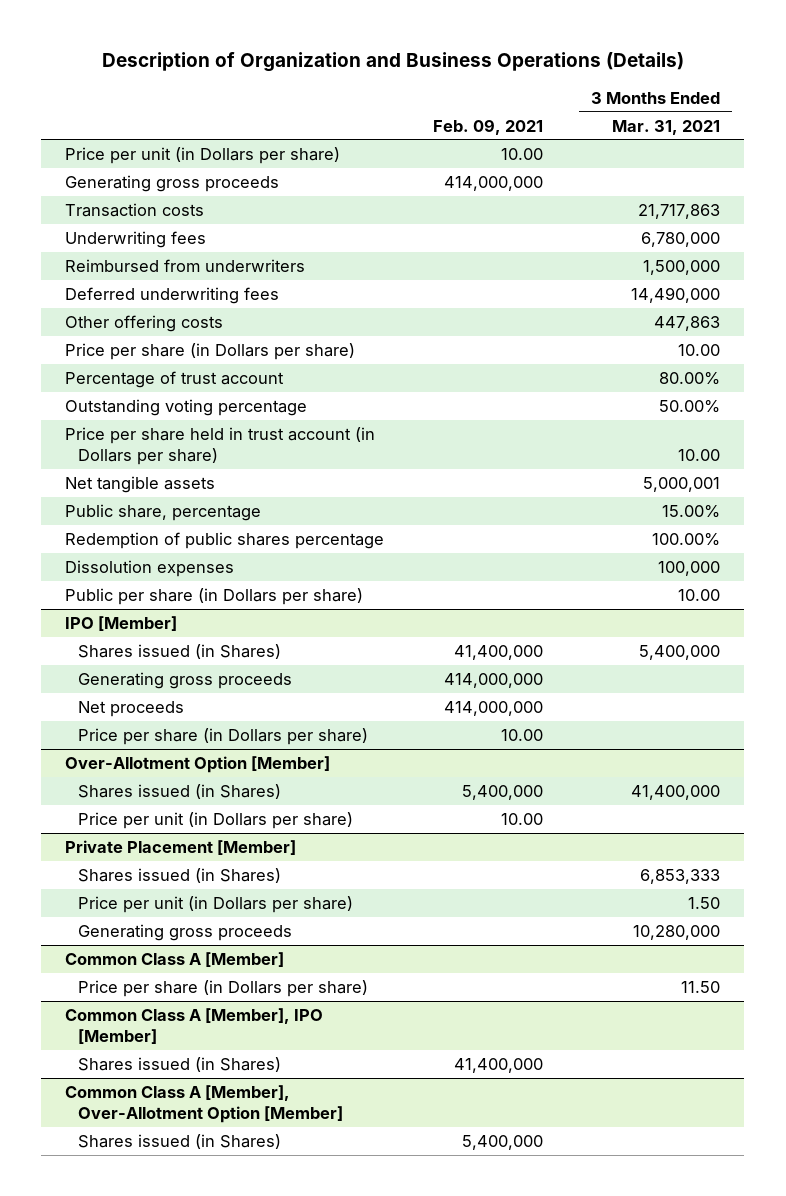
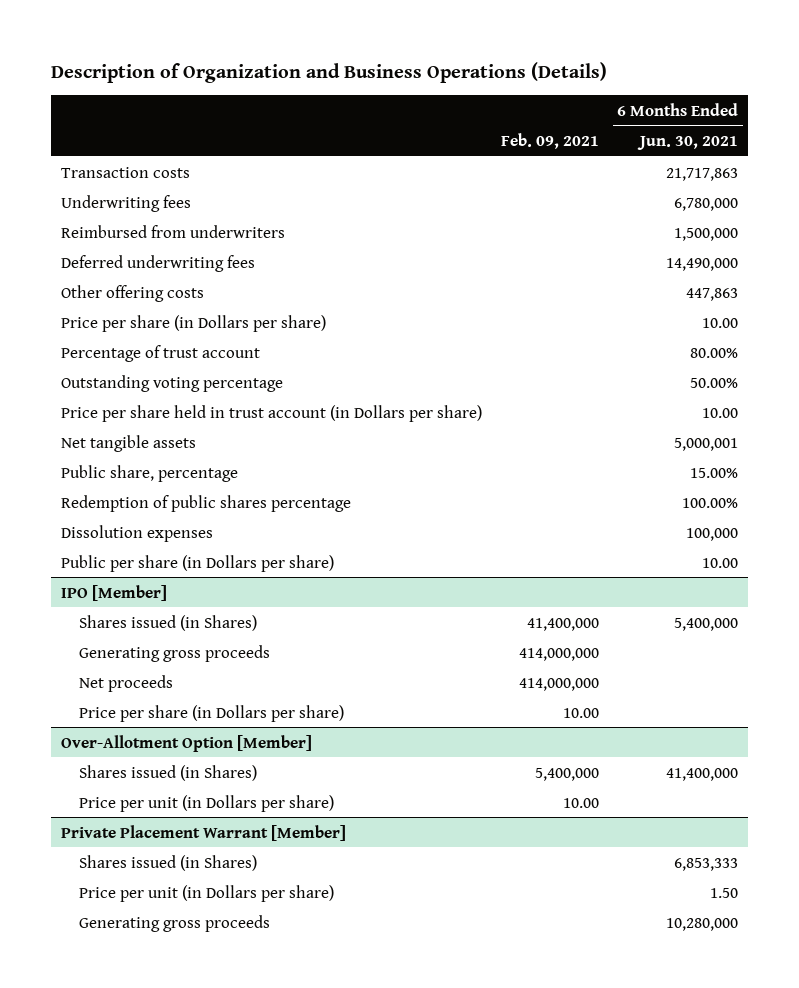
- | Feb. 09, 2021 | 3 Months Ended Mar. 31, 2021
+ | Feb. 09, 2021 | 6 Months Ended Jun. 30, 2021
- Price per unit (in Dollars per share) | 10.00 |
- Generating gross proceeds | 414,000,000 |
- Private Placement [Member]
+ Private Placement Warrant [Member]
- Common Class A [Member]
- Price per share (in Dollars per share) | | 11.50
- Common Class A [Member], IPO [Member]
- Shares issued (in Shares) | 41,400,000 |
- Common Class A [Member], Over-Allotment Option [Member]
- Shares issued (in Shares) | 5,400,000 |

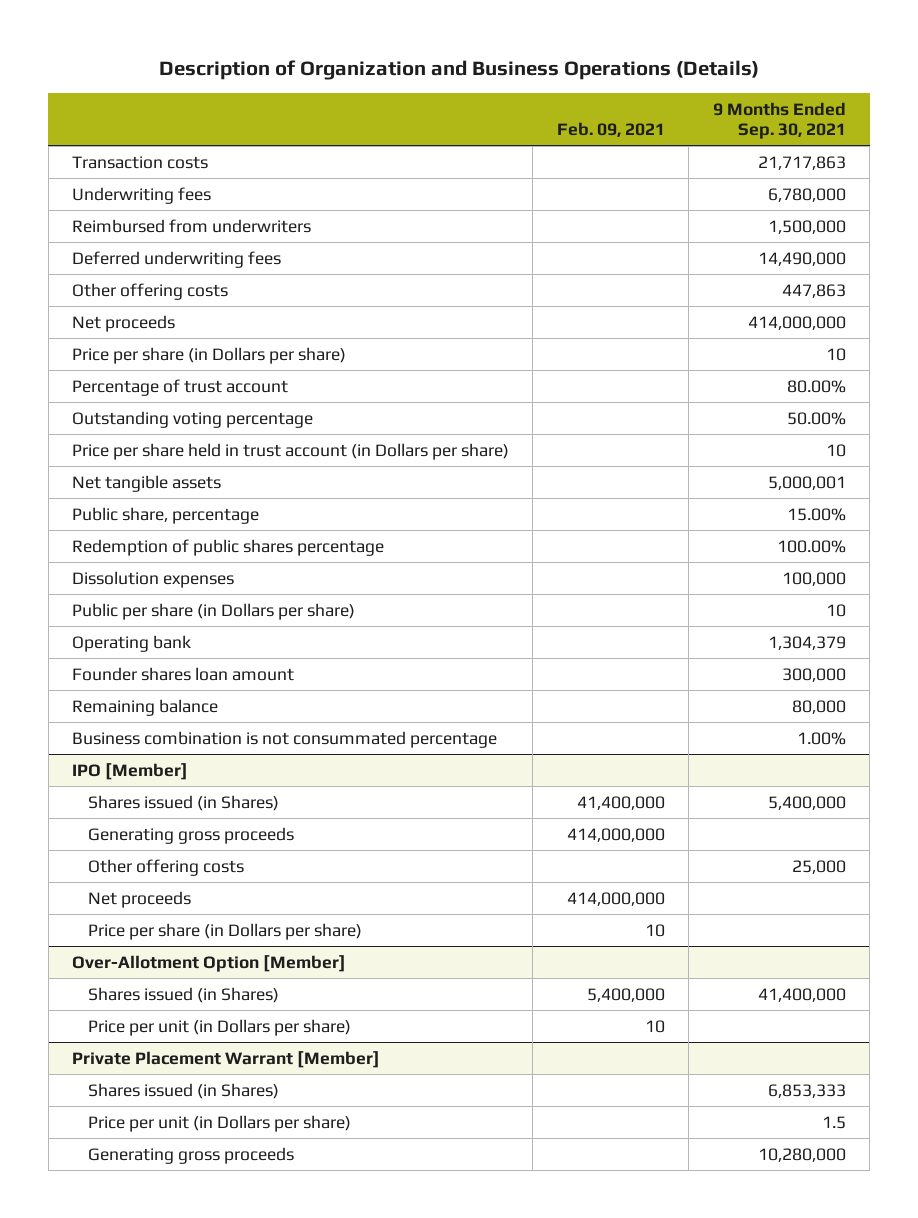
- | Feb. 09, 2021 | 6 Months Ended Jun. 30, 2021
+ | Feb. 09, 2021 | 9 Months Ended Sep. 30, 2021
+ Net proceeds | | 414,000,000
+ Operating bank | | 1,304,379
+ Founder shares loan amount | | 300,000
+ Remaining balance | | 80,000
+ Business combination is not consummated percentage | | 1.00%
@ IPO [Member]
+ Other offering costs | | 25,000
- Price per share (in Dollars per share) | 10.00 |
+ Price per share (in Dollars per share) | 10 |
@ Over-Allotment Option [Member]
- Price per unit (in Dollars per share) | 10.00 |
+ Price per unit (in Dollars per share) | 10 |

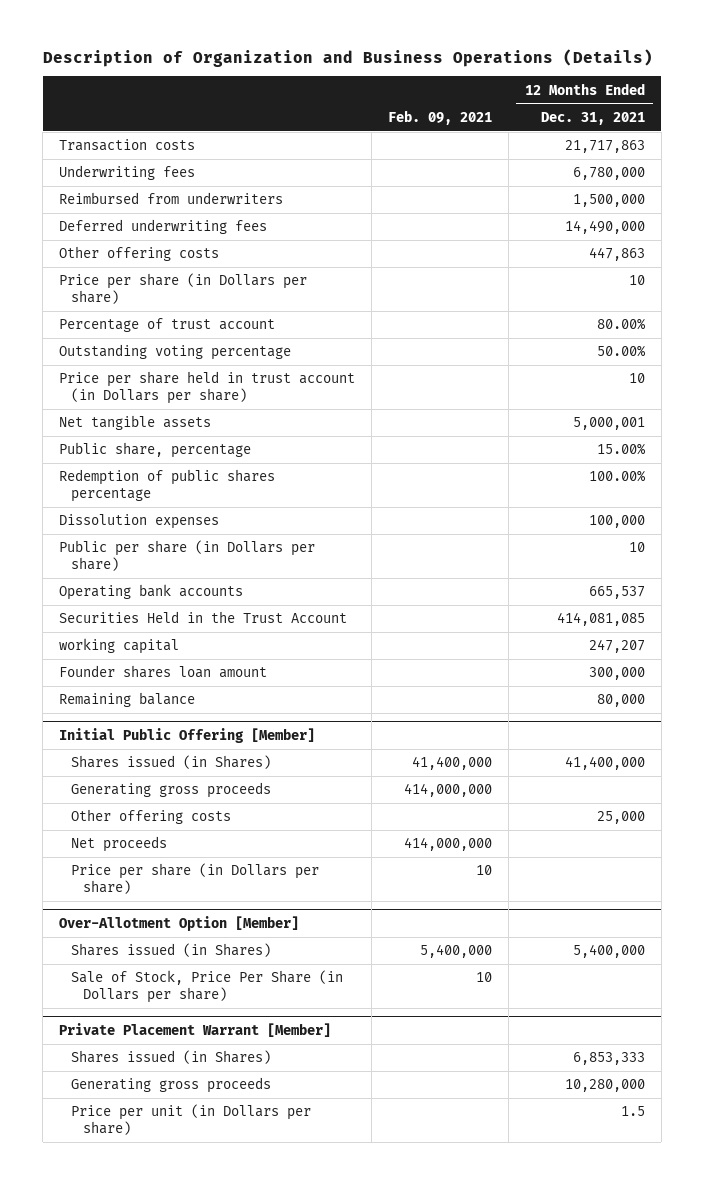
- | Feb. 09, 2021 | 9 Months Ended Sep. 30, 2021
+ | Feb. 09, 2021 | 12 Months Ended Dec. 31, 2021
- Net proceeds | | 414,000,000
- Operating bank | | 1,304,379
+ Operating bank accounts | | 665,537
+ Securities Held in the Trust Account | | 414,081,085
+ working capital | | 247,207
- Business combination is not consummated percentage | | 1.00%
- IPO [Member]
+ Initial Public Offering [Member]
@ Over-Allotment Option [Member]
- Price per unit (in Dollars per share) | 10 |
+ Sale of Stock, Price Per Share (in Dollars per share) | 10 |
@ Private Placement Warrant [Member]
moved down: Price per unit (in Dollars per share) | | 1.5

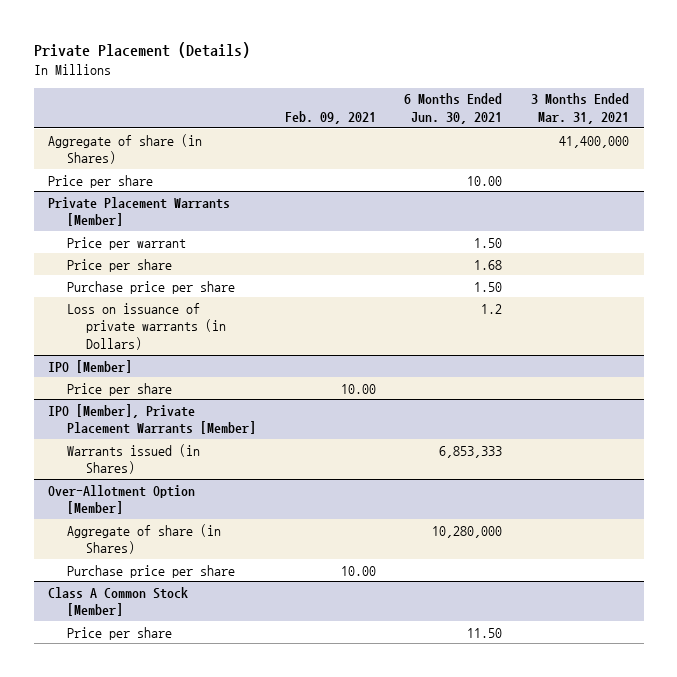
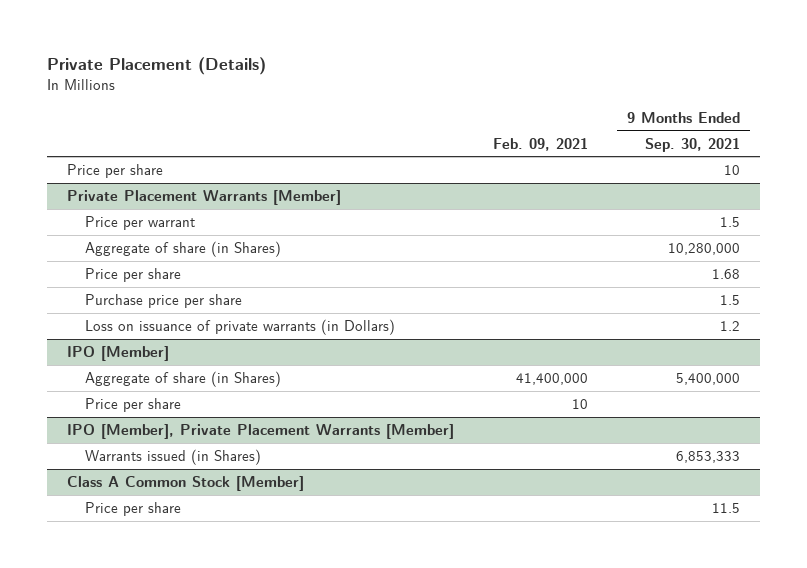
- | Feb. 09, 2021 | 6 Months Ended Jun. 30, 2021 | 3 Months Ended Mar. 31, 2021
+ | Feb. 09, 2021 | 9 Months Ended Sep. 30, 2021
- Aggregate of share (in Shares) | | | 41,400,000
@ Private Placement Warrants [Member]
+ Aggregate of share (in Shares) | | 10,280,000
@ IPO [Member]
- Price per share | 10.00 | |
+ Aggregate of share (in Shares) | 41,400,000 | 5,400,000
+ Price per share | 10 |
- Over-Allotment Option [Member]
- Aggregate of share (in Shares) | | 10,280,000 |
- Purchase price per share | 10.00 | |

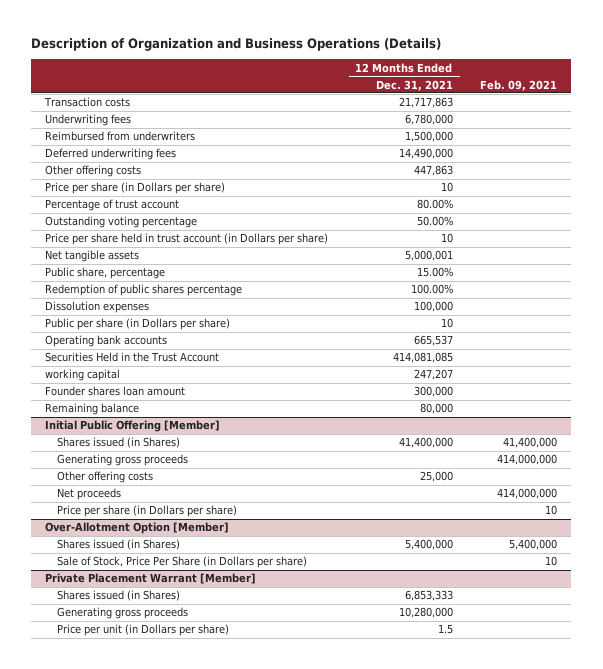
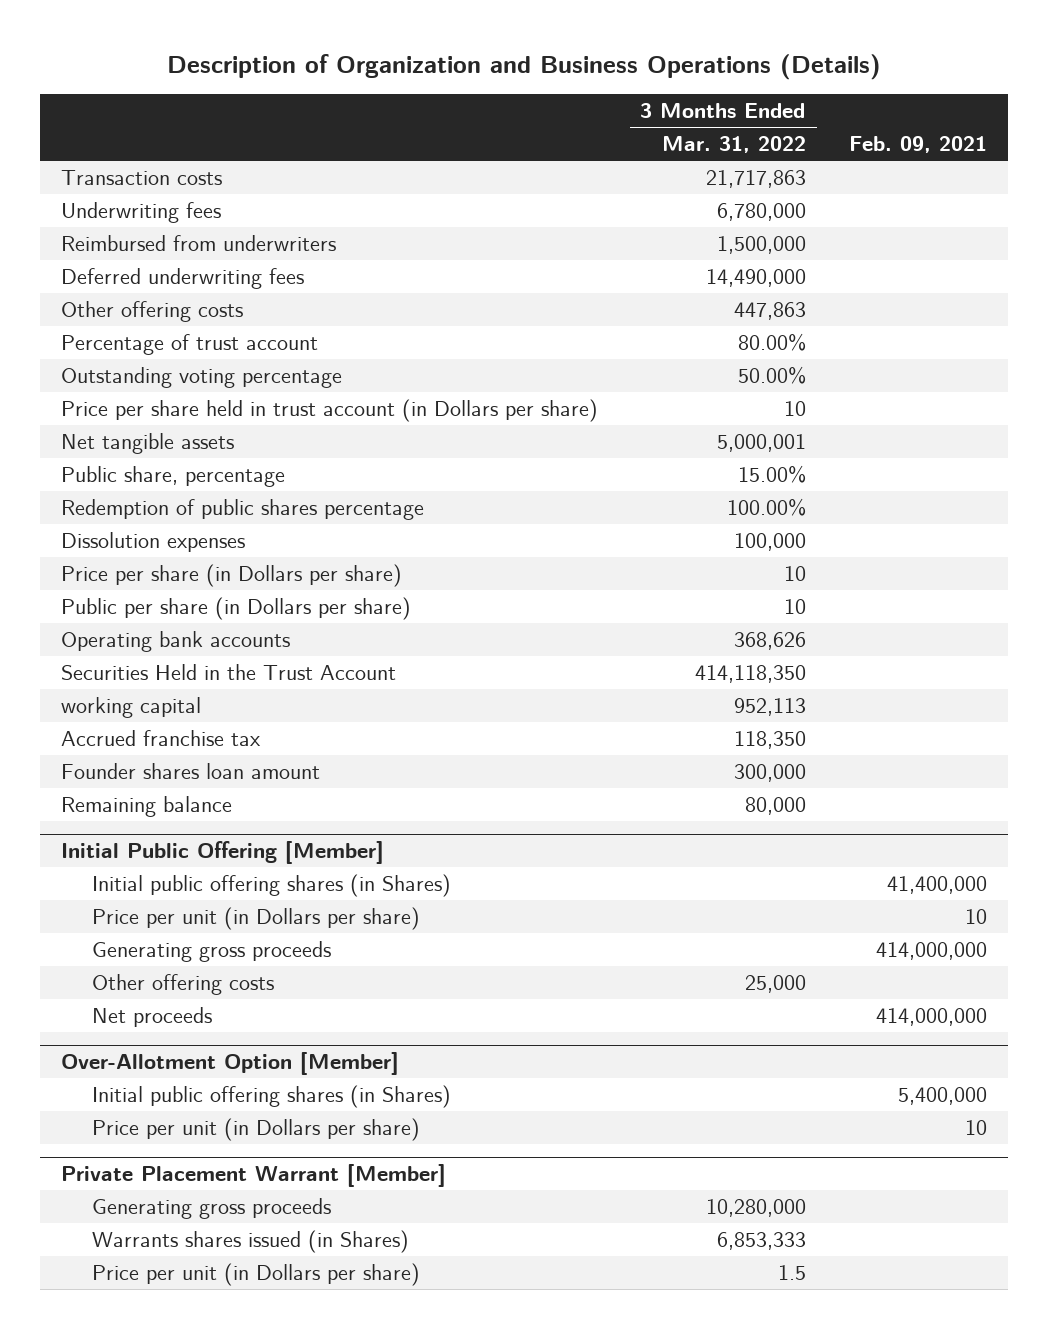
- | 12 Months Ended Dec. 31, 2021 | Feb. 09, 2021
+ | 3 Months Ended Mar. 31, 2022 | Feb. 09, 2021
moved down: Price per share (in Dollars per share) | 10 |
+ Accrued franchise tax | 118,350 |
@ Initial Public Offering [Member]
- Shares issued (in Shares) | 41,400,000 | 41,400,000
+ Initial public offering shares (in Shares) | | 41,400,000
+ Price per unit (in Dollars per share) | | 10
- Price per share (in Dollars per share) | | 10
@ Over-Allotment Option [Member]
- Shares issued (in Shares) | 5,400,000 | 5,400,000
- Sale of Stock, Price Per Share (in Dollars per share) | | 10
+ Initial public offering shares (in Shares) | | 5,400,000
+ Price per unit (in Dollars per share) | | 10
@ Private Placement Warrant [Member]
- Shares issued (in Shares) | 6,853,333 |
+ Warrants shares issued (in Shares) | 6,853,333 |

